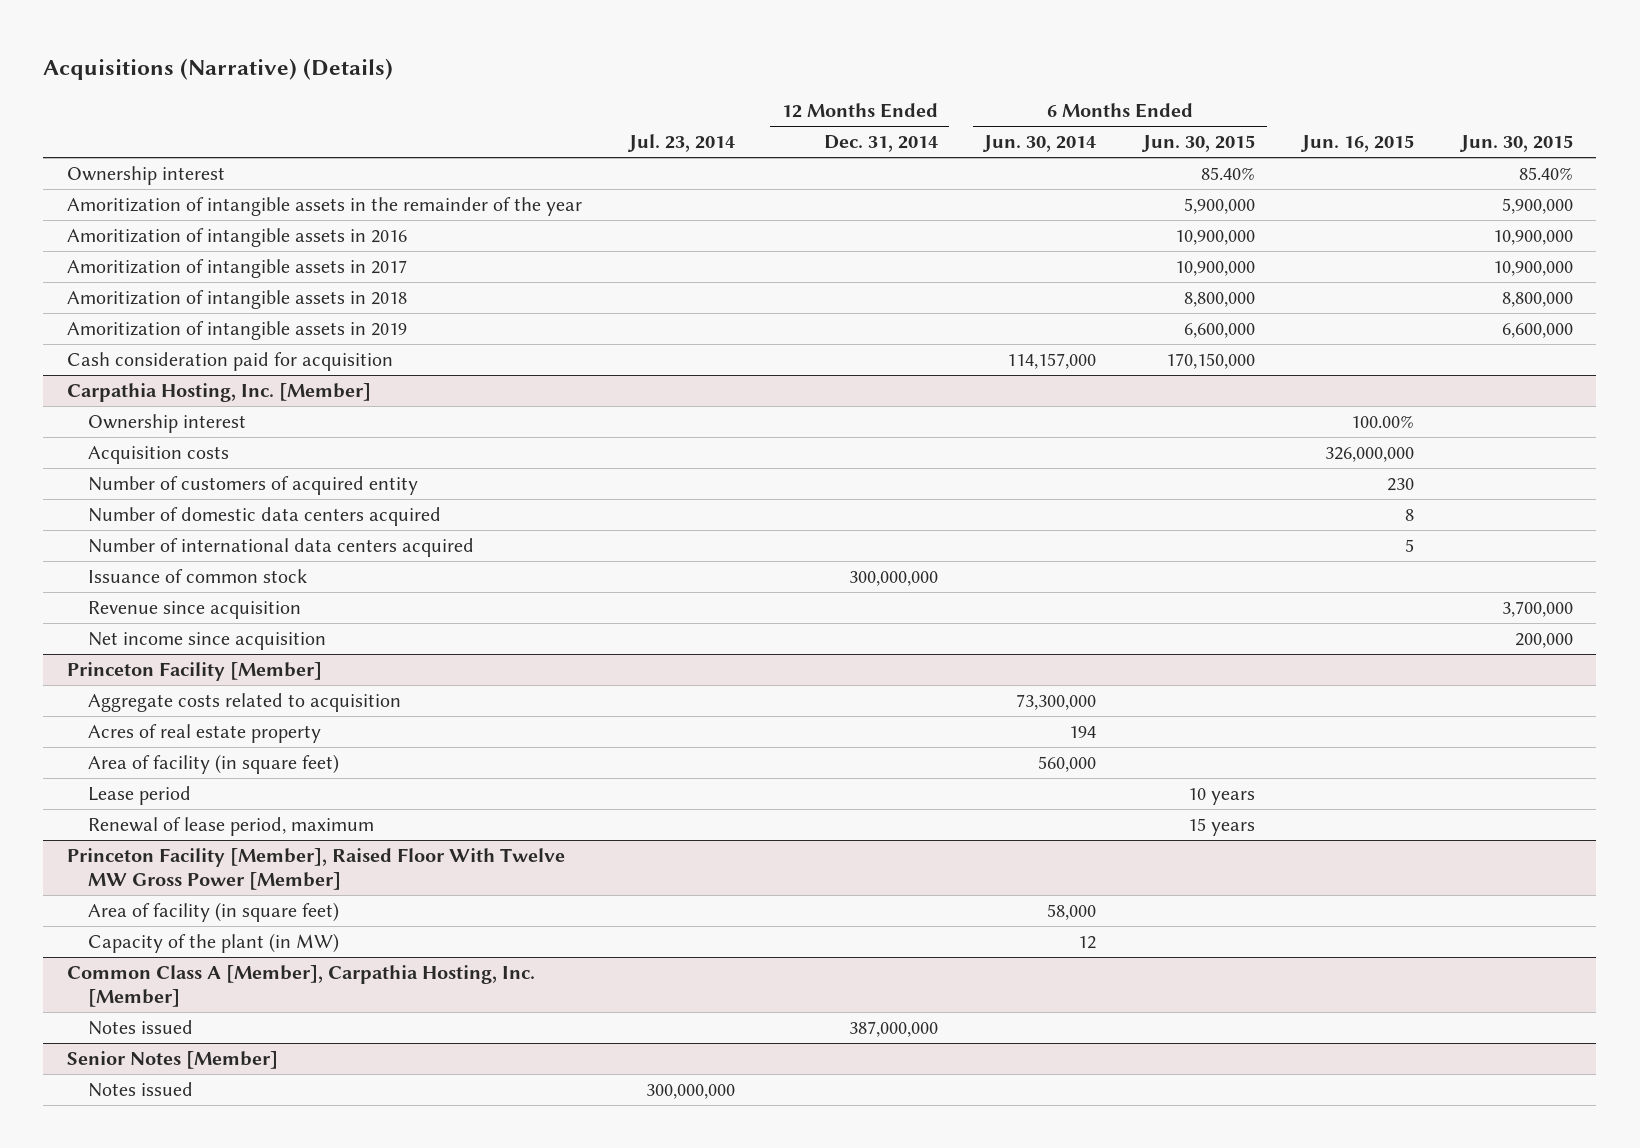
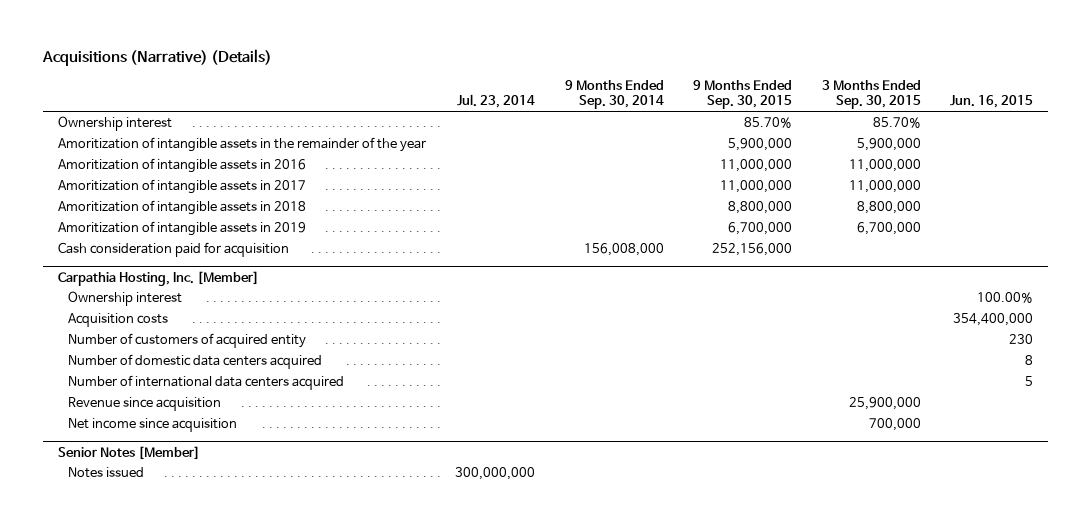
- | Jul. 23, 2014 | 12 Months Ended Dec. 31, 2014 | 6 Months Ended Jun. 30, 2014 | 6 Months Ended Jun. 30, 2015 | Jun. 16, 2015 | Jun. 30, 2015
+ | Jul. 23, 2014 | 9 Months Ended Sep. 30, 2014 | 9 Months Ended Sep. 30, 2015 | 3 Months Ended Sep. 30, 2015 | Jun. 16, 2015
@ Carpathia Hosting, Inc. [Member]
- Acquisition costs | | | | | 326,000,000 |
+ Acquisition costs | | | | | 354,400,000
- Issuance of common stock | | 300,000,000 | | | |
- Princeton Facility [Member]
- Aggregate costs related to acquisition | | | 73,300,000 | | |
- Acres of real estate property | | | 194 | | |
- Area of facility (in square feet) | | | 560,000 | | |
- Lease period | | | | 10 years | |
- Renewal of lease period, maximum | | | | 15 years | |
- Princeton Facility [Member], Raised Floor With Twelve MW Gross Power [Member]
- Area of facility (in square feet) | | | 58,000 | | |
- Capacity of the plant (in MW) | | | 12 | | |
- Common Class A [Member], Carpathia Hosting, Inc. [Member]
- Notes issued | | 387,000,000 | | | |

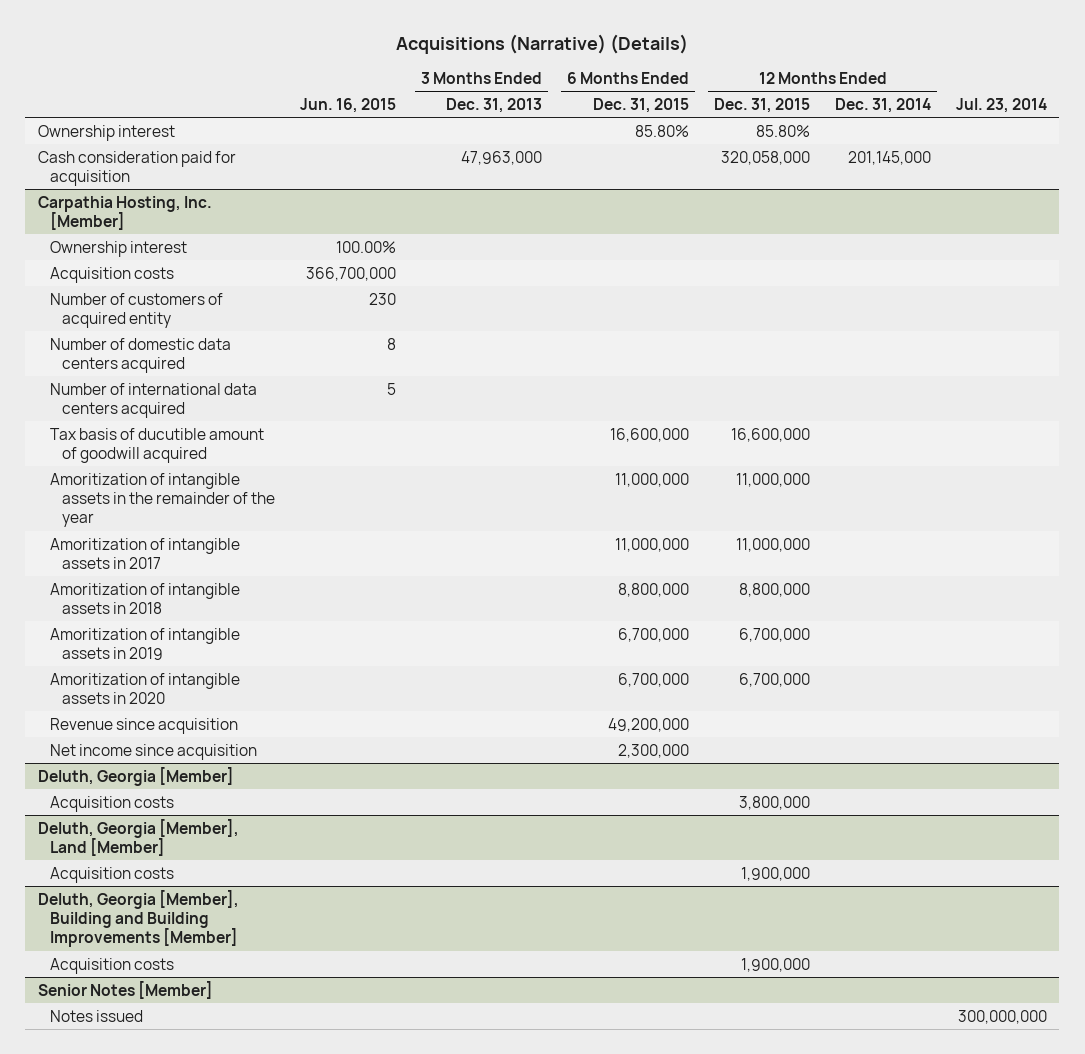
- | Jul. 23, 2014 | 9 Months Ended Sep. 30, 2014 | 9 Months Ended Sep. 30, 2015 | 3 Months Ended Sep. 30, 2015 | Jun. 16, 2015
+ | Jun. 16, 2015 | 3 Months Ended Dec. 31, 2013 | 6 Months Ended Dec. 31, 2015 | 12 Months Ended Dec. 31, 2015 | 12 Months Ended Dec. 31, 2014 | Jul. 23, 2014
- Amoritization of intangible assets in the remainder of the year | | | 5,900,000 | 5,900,000 |
- Amoritization of intangible assets in 2016 | | | 11,000,000 | 11,000,000 |
- Amoritization of intangible assets in 2017 | | | 11,000,000 | 11,000,000 |
- Amoritization of intangible assets in 2018 | | | 8,800,000 | 8,800,000 |
- Amoritization of intangible assets in 2019 | | | 6,700,000 | 6,700,000 |
@ Carpathia Hosting, Inc. [Member]
- Acquisition costs | | | | | 354,400,000
+ Acquisition costs | 366,700,000 | | | | |
+ Tax basis of ducutible amount of goodwill acquired | | | 16,600,000 | 16,600,000 | |
+ Amoritization of intangible assets in the remainder of the year | | | 11,000,000 | 11,000,000 | |
+ Amoritization of intangible assets in 2017 | | | 11,000,000 | 11,000,000 | |
+ Amoritization of intangible assets in 2018 | | | 8,800,000 | 8,800,000 | |
+ Amoritization of intangible assets in 2019 | | | 6,700,000 | 6,700,000 | |
+ Amoritization of intangible assets in 2020 | | | 6,700,000 | 6,700,000 | |
+ Deluth, Georgia [Member]
+ Acquisition costs | | | | 3,800,000 | |
+ Deluth, Georgia [Member], Land [Member]
+ Acquisition costs | | | | 1,900,000 | |
+ Deluth, Georgia [Member], Building and Building Improvements [Member]
+ Acquisition costs | | | | 1,900,000 | |

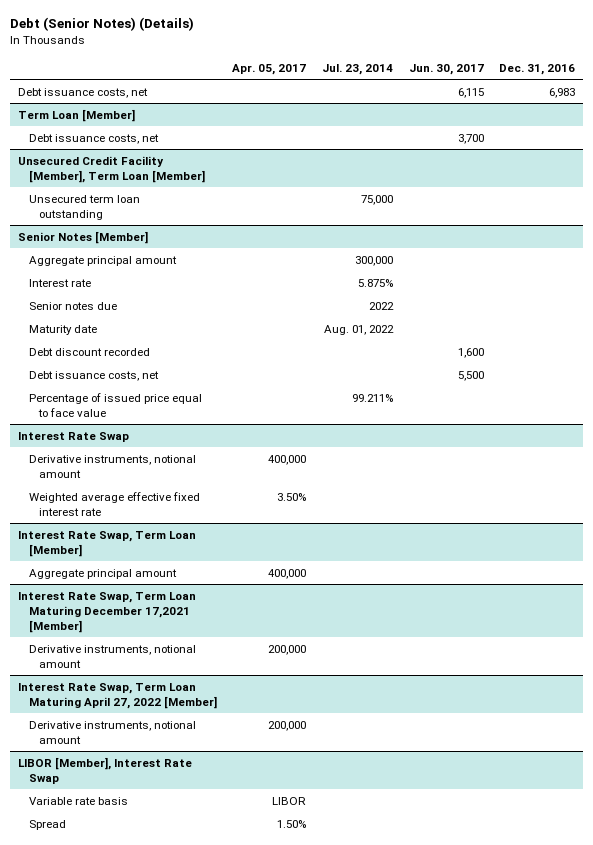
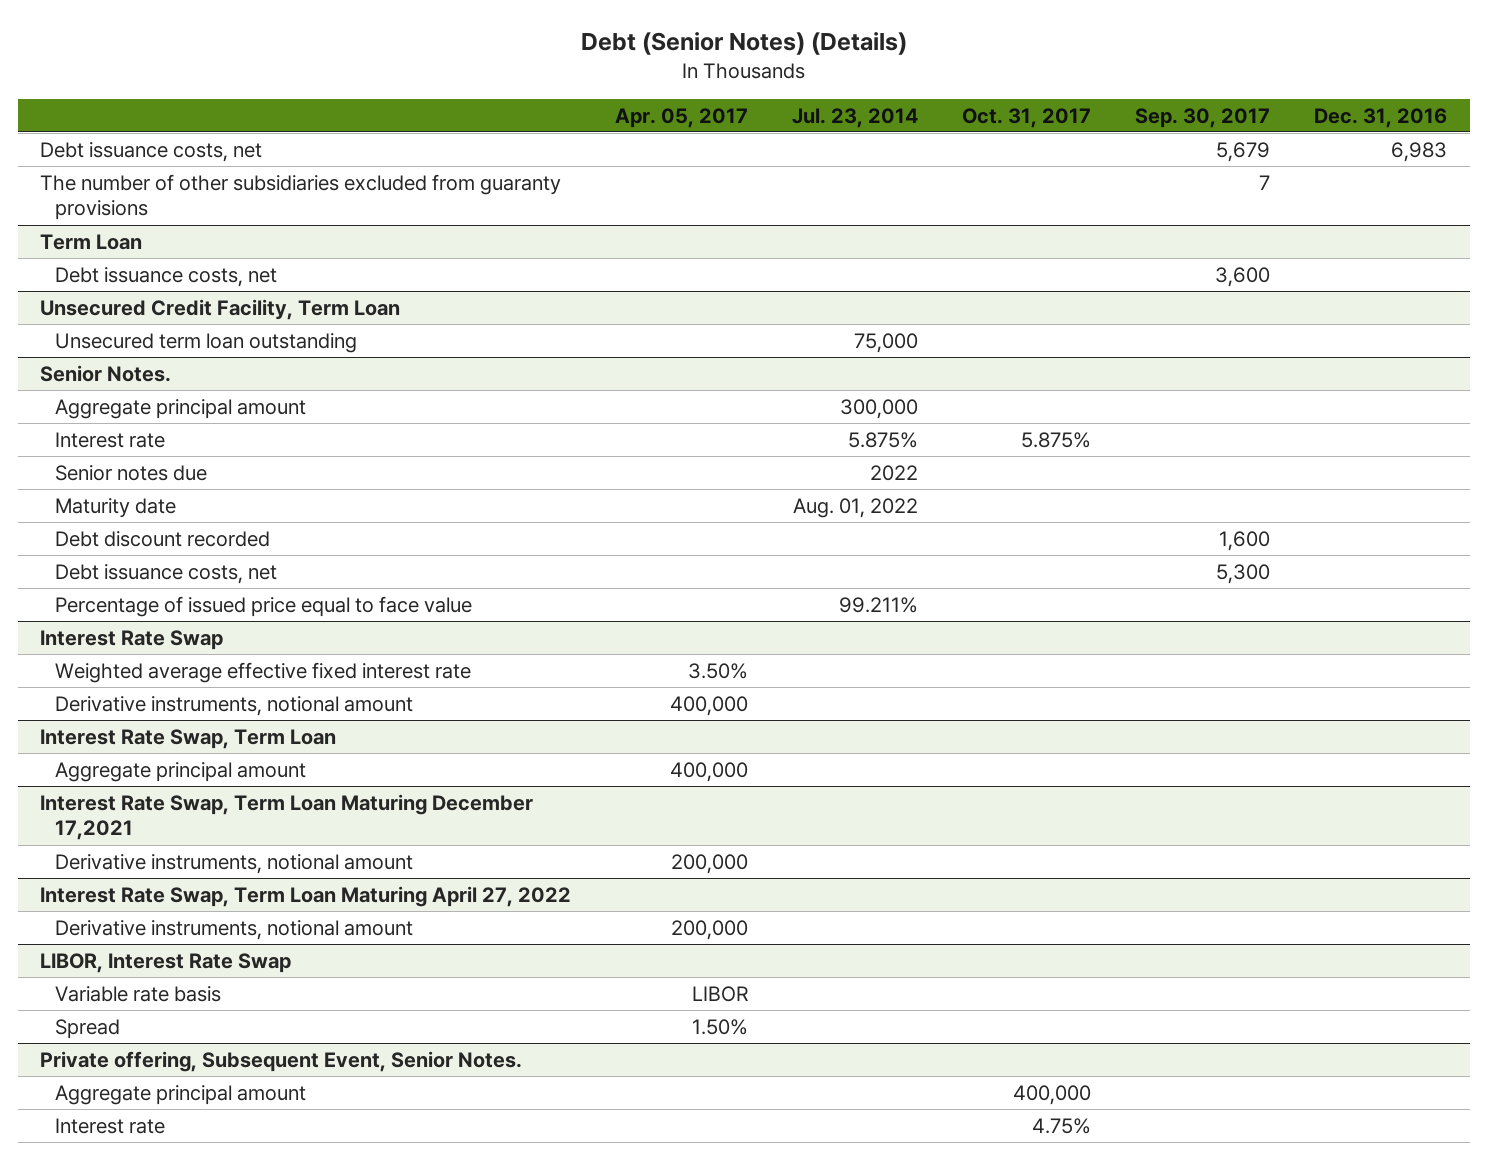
- | Apr. 05, 2017 | Jul. 23, 2014 | Jun. 30, 2017 | Dec. 31, 2016
+ | Apr. 05, 2017 | Jul. 23, 2014 | Oct. 31, 2017 | Sep. 30, 2017 | Dec. 31, 2016
- Term Loan [Member]
+ The number of other subsidiaries excluded from guaranty provisions | | | | 7 |
+ Term Loan
- Unsecured Credit Facility [Member], Term Loan [Member]
+ Unsecured Credit Facility, Term Loan
- Senior Notes [Member]
+ Senior Notes.
- Interest Rate Swap, Term Loan [Member]
@ Interest Rate Swap
moved down: Derivative instruments, notional amount | 400,000 | | | |
+ Interest Rate Swap, Term Loan
- Interest Rate Swap, Term Loan Maturing December 17,2021 [Member]
+ Interest Rate Swap, Term Loan Maturing December 17,2021
- Interest Rate Swap, Term Loan Maturing April 27, 2022 [Member]
+ Interest Rate Swap, Term Loan Maturing April 27, 2022
- LIBOR [Member], Interest Rate Swap
+ LIBOR, Interest Rate Swap
+ Private offering, Subsequent Event, Senior Notes.
+ Aggregate principal amount | | | 400,000 | |
+ Interest rate | | | 4.75% | |

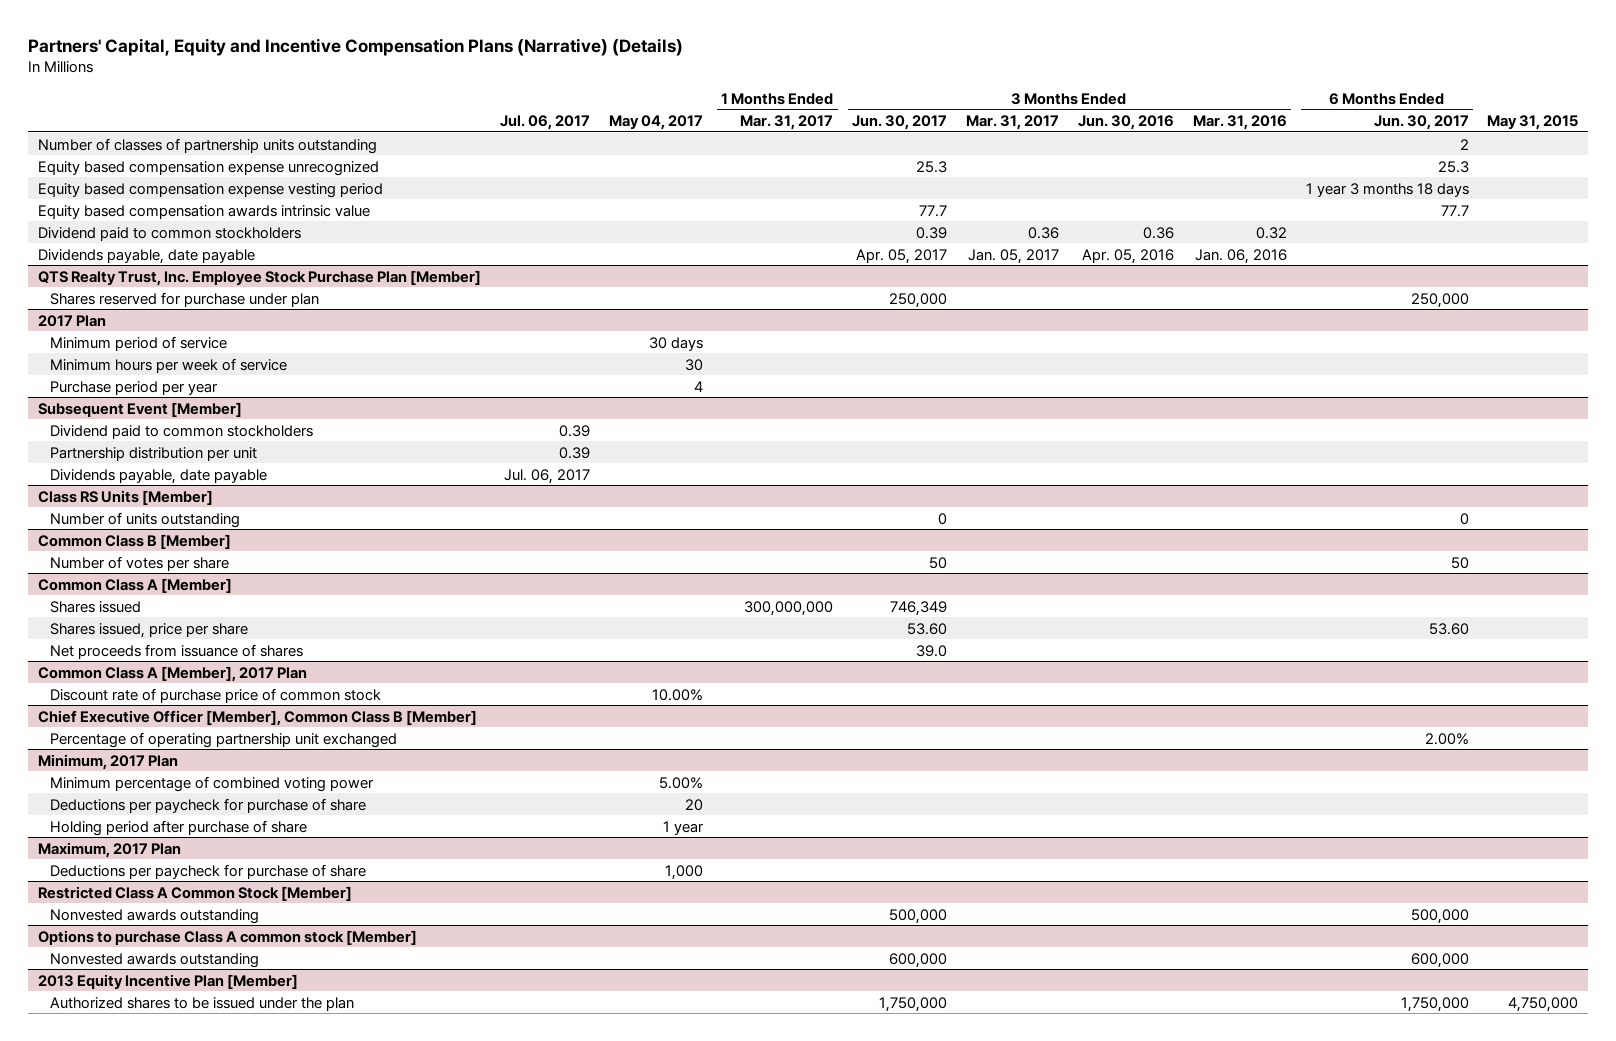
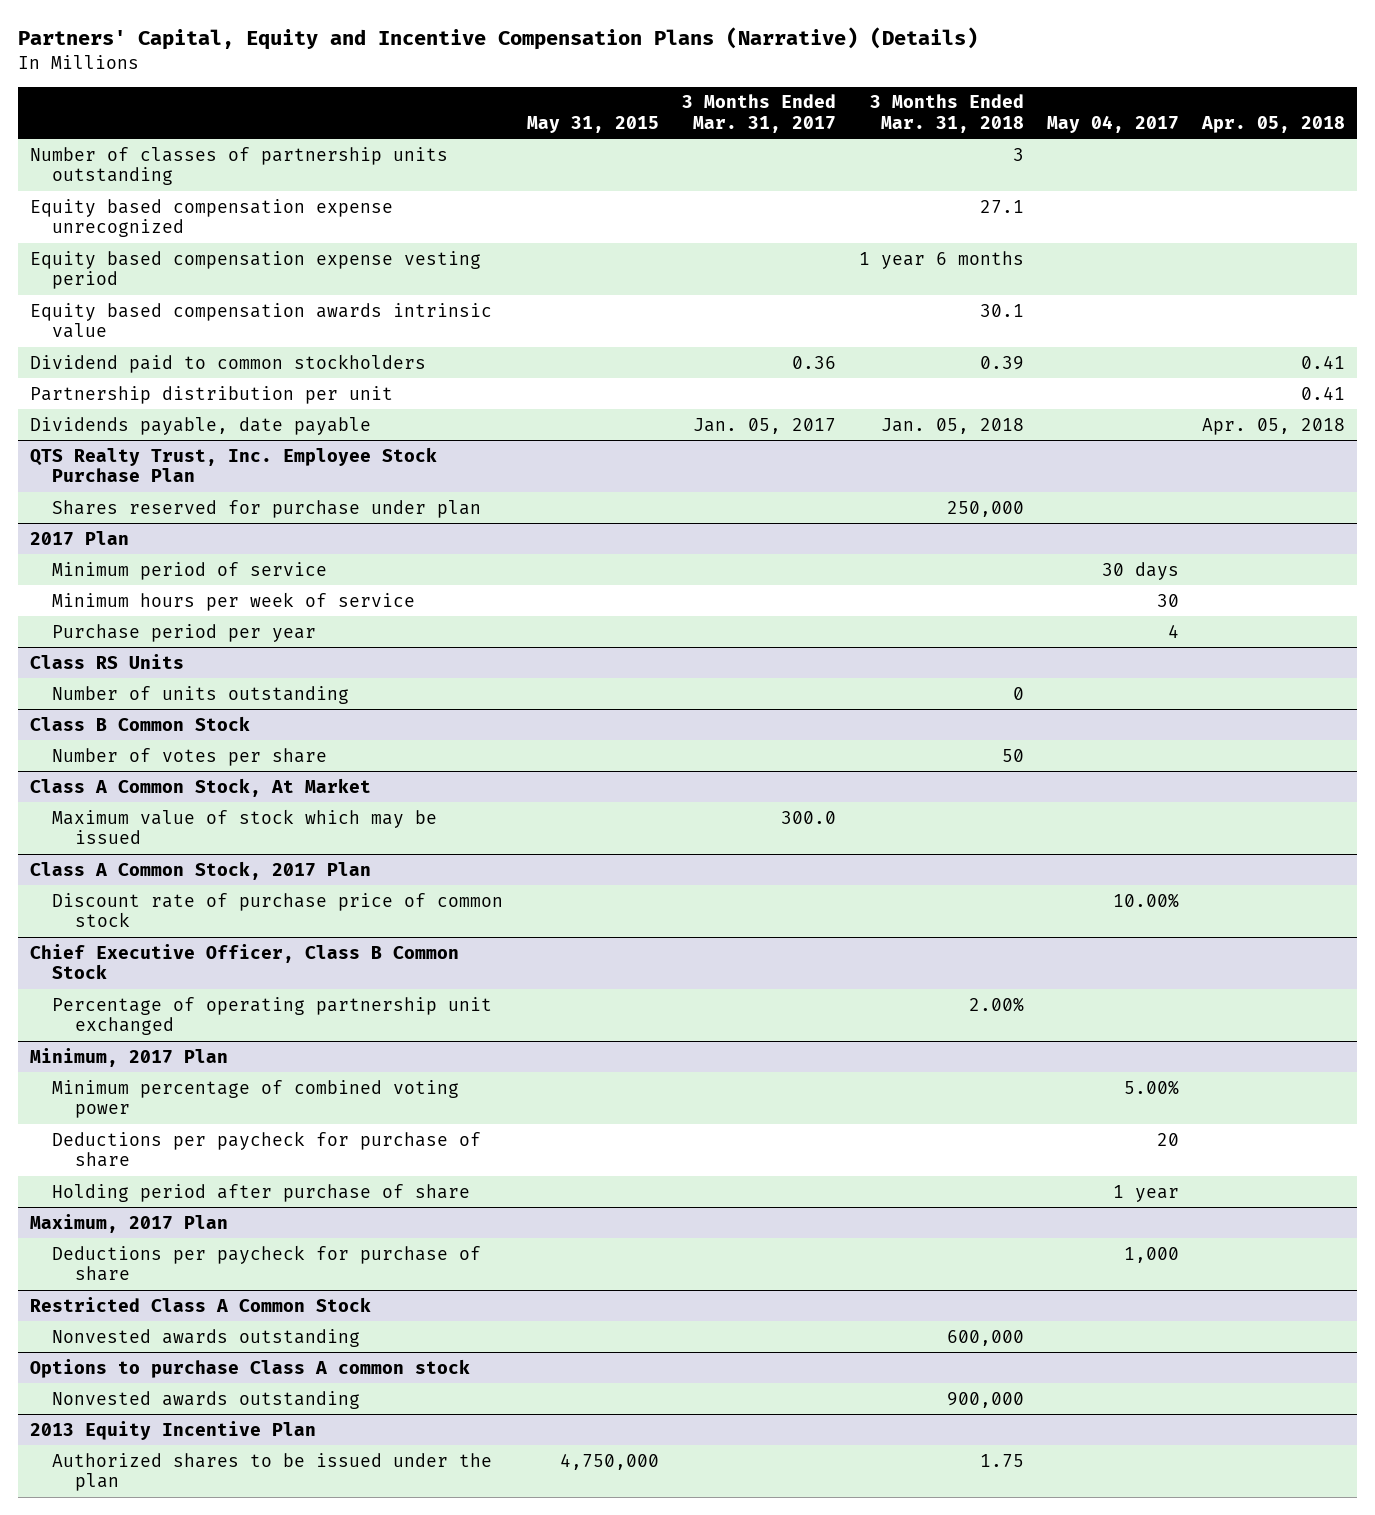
- | Jul. 06, 2017 | May 04, 2017 | 1 Months Ended Mar. 31, 2017 | 3 Months Ended Jun. 30, 2017 | 3 Months Ended Mar. 31, 2017 | 3 Months Ended Jun. 30, 2016 | 3 Months Ended Mar. 31, 2016 | 6 Months Ended Jun. 30, 2017 | May 31, 2015
+ | May 31, 2015 | 3 Months Ended Mar. 31, 2017 | 3 Months Ended Mar. 31, 2018 | May 04, 2017 | Apr. 05, 2018
+ Partnership distribution per unit | | | | | 0.41
- QTS Realty Trust, Inc. Employee Stock Purchase Plan [Member]
+ QTS Realty Trust, Inc. Employee Stock Purchase Plan
- Subsequent Event [Member]
- Dividend paid to common stockholders | 0.39 | | | | | | | |
- Partnership distribution per unit | 0.39 | | | | | | | |
- Dividends payable, date payable | Jul. 06, 2017 | | | | | | | |
- Class RS Units [Member]
+ Class RS Units
- Common Class B [Member]
+ Class B Common Stock
- Common Class A [Member]
- Shares issued | | | 300,000,000 | 746,349 | | | | |
- Shares issued, price per share | | | | 53.60 | | | | 53.60 |
- Net proceeds from issuance of shares | | | | 39.0 | | | | |
- Common Class A [Member], 2017 Plan
+ Class A Common Stock, At Market
+ Maximum value of stock which may be issued | | 300.0 | | |
+ Class A Common Stock, 2017 Plan
- Chief Executive Officer [Member], Common Class B [Member]
+ Chief Executive Officer, Class B Common Stock
- Restricted Class A Common Stock [Member]
+ Restricted Class A Common Stock
- Options to purchase Class A common stock [Member]
+ Options to purchase Class A common stock
- 2013 Equity Incentive Plan [Member]
+ 2013 Equity Incentive Plan

